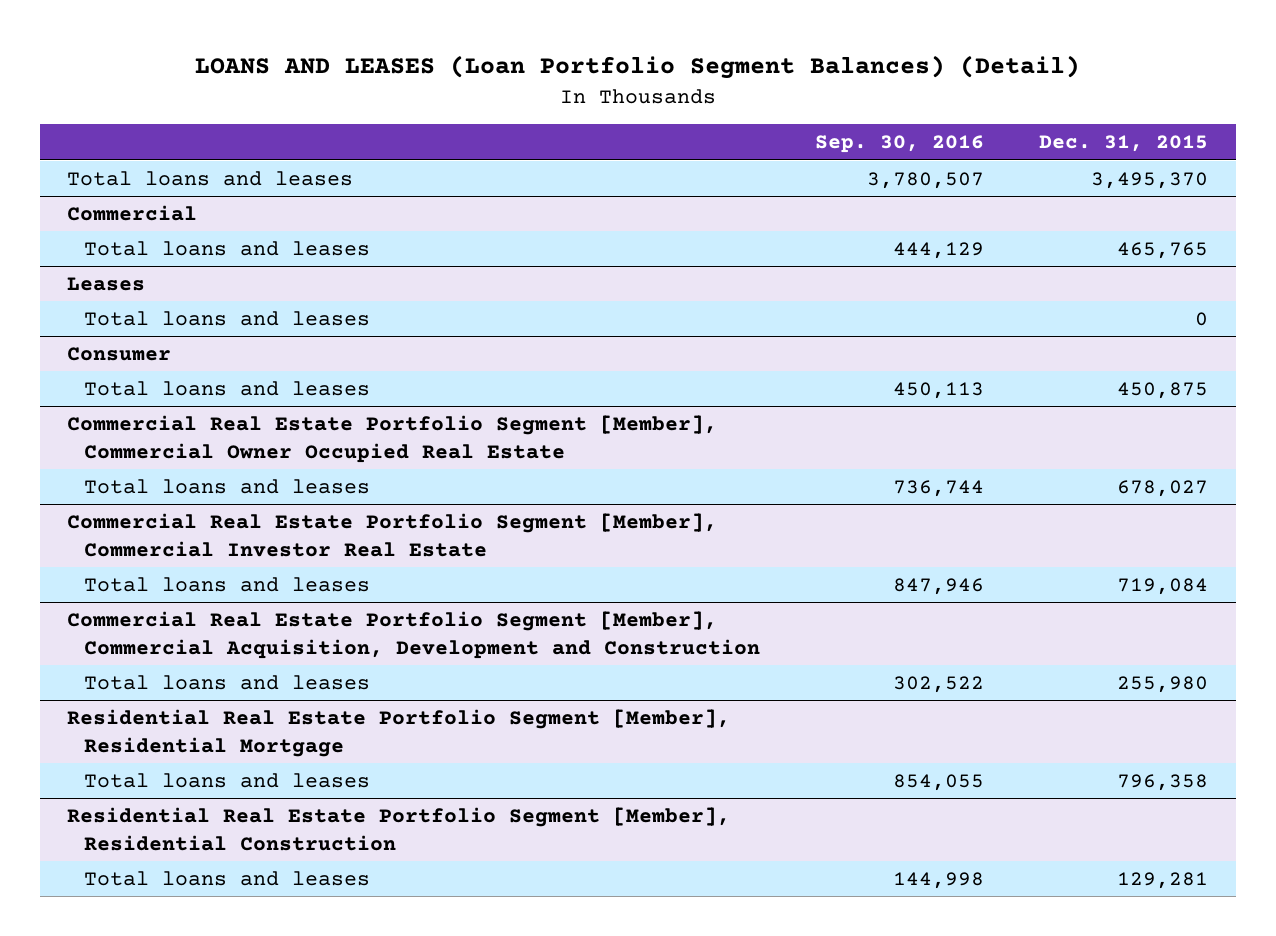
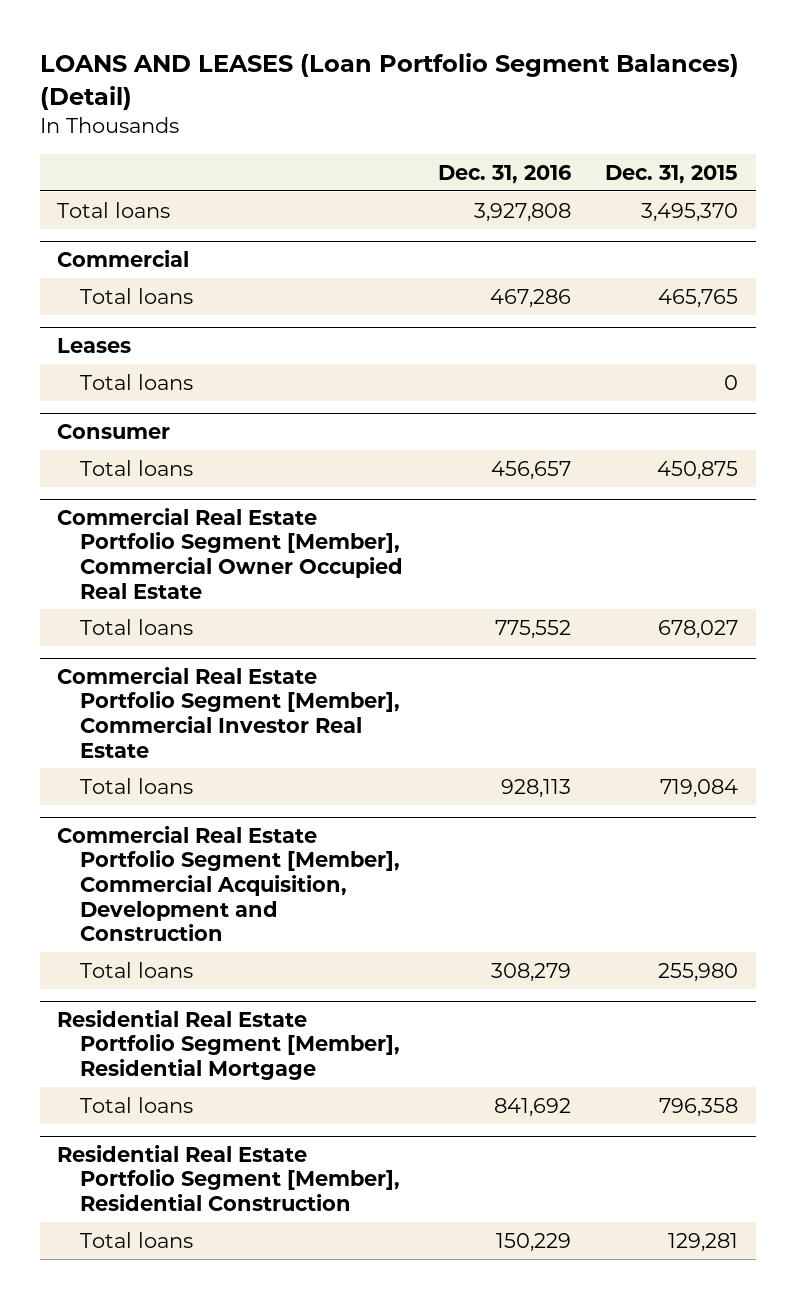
- | Sep. 30, 2016 | Dec. 31, 2015
+ | Dec. 31, 2016 | Dec. 31, 2015
- Total loans and leases | 3,780,507 | 3,495,370
+ Total loans | 3,927,808 | 3,495,370
@ Commercial
- Total loans and leases | 444,129 | 465,765
+ Total loans | 467,286 | 465,765
@ Leases
- Total loans and leases | | 0
+ Total loans | | 0
@ Consumer
- Total loans and leases | 450,113 | 450,875
+ Total loans | 456,657 | 450,875
@ Commercial Real Estate Portfolio Segment [Member], Commercial Owner Occupied Real Estate
- Total loans and leases | 736,744 | 678,027
+ Total loans | 775,552 | 678,027
@ Commercial Real Estate Portfolio Segment [Member], Commercial Investor Real Estate
- Total loans and leases | 847,946 | 719,084
+ Total loans | 928,113 | 719,084
@ Commercial Real Estate Portfolio Segment [Member], Commercial Acquisition, Development and Construction
- Total loans and leases | 302,522 | 255,980
+ Total loans | 308,279 | 255,980
@ Residential Real Estate Portfolio Segment [Member], Residential Mortgage
- Total loans and leases | 854,055 | 796,358
+ Total loans | 841,692 | 796,358
@ Residential Real Estate Portfolio Segment [Member], Residential Construction
- Total loans and leases | 144,998 | 129,281
+ Total loans | 150,229 | 129,281

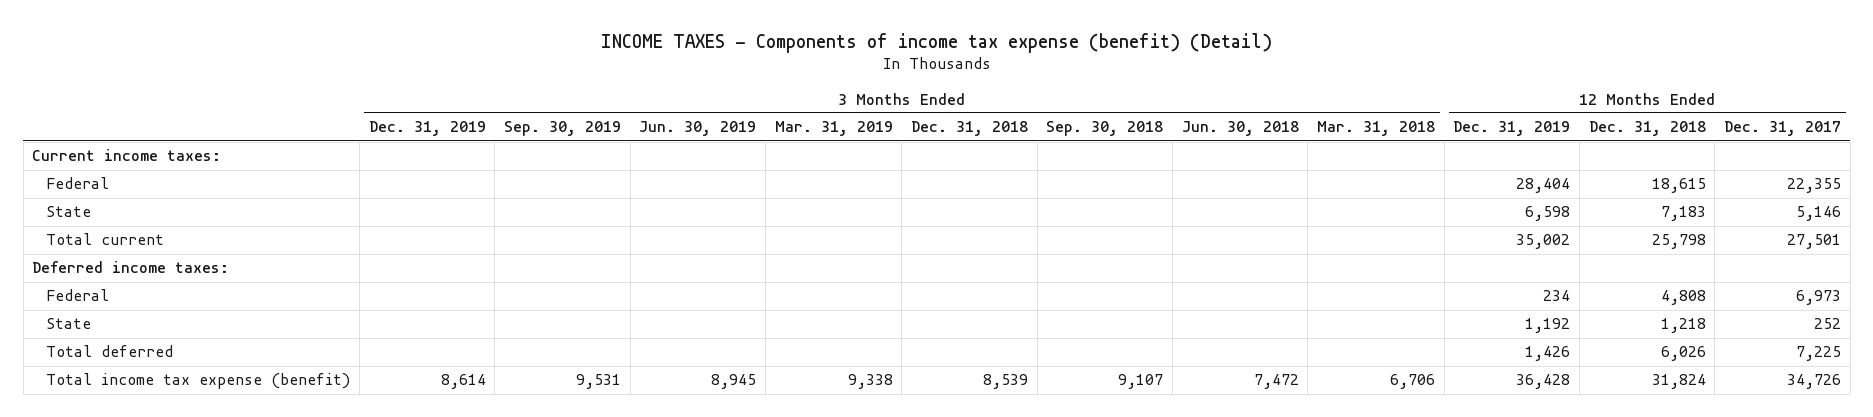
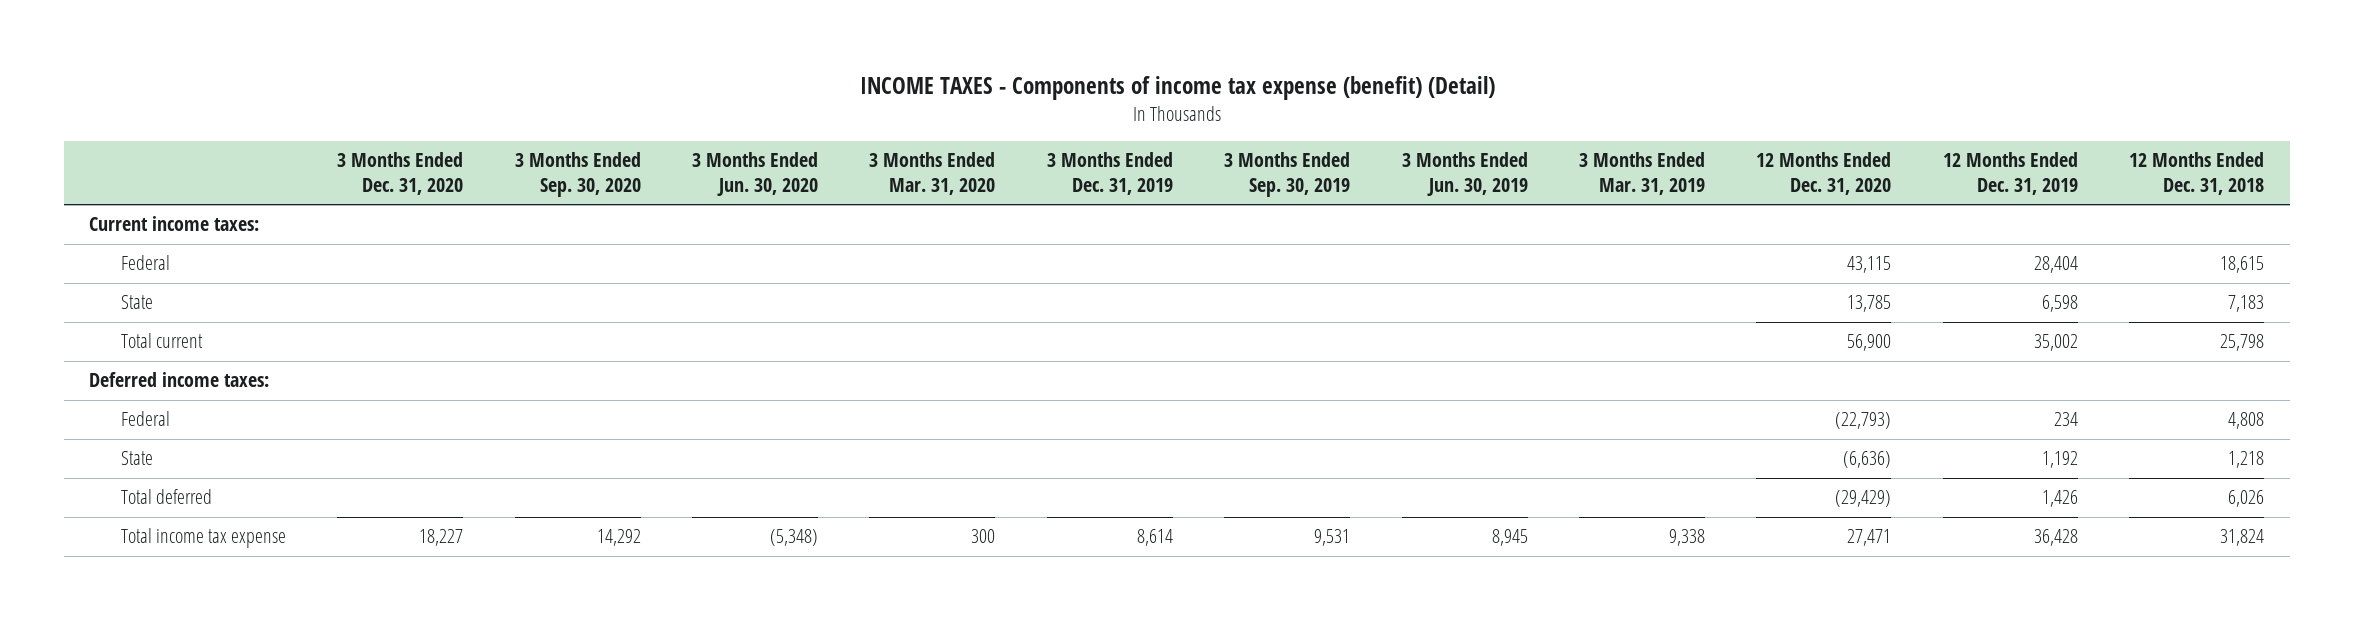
- | 3 Months Ended Dec. 31, 2019 | 3 Months Ended Sep. 30, 2019 | 3 Months Ended Jun. 30, 2019 | 3 Months Ended Mar. 31, 2019 | 3 Months Ended Dec. 31, 2018 | 3 Months Ended Sep. 30, 2018 | 3 Months Ended Jun. 30, 2018 | 3 Months Ended Mar. 31, 2018 | 12 Months Ended Dec. 31, 2019 | 12 Months Ended Dec. 31, 2018 | 12 Months Ended Dec. 31, 2017
+ | 3 Months Ended Dec. 31, 2020 | 3 Months Ended Sep. 30, 2020 | 3 Months Ended Jun. 30, 2020 | 3 Months Ended Mar. 31, 2020 | 3 Months Ended Dec. 31, 2019 | 3 Months Ended Sep. 30, 2019 | 3 Months Ended Jun. 30, 2019 | 3 Months Ended Mar. 31, 2019 | 12 Months Ended Dec. 31, 2020 | 12 Months Ended Dec. 31, 2019 | 12 Months Ended Dec. 31, 2018
- Total income tax expense (benefit) | 8,614 | 9,531 | 8,945 | 9,338 | 8,539 | 9,107 | 7,472 | 6,706 | 36,428 | 31,824 | 34,726
+ Total income tax expense | 18,227 | 14,292 | (5,348) | 300 | 8,614 | 9,531 | 8,945 | 9,338 | 27,471 | 36,428 | 31,824

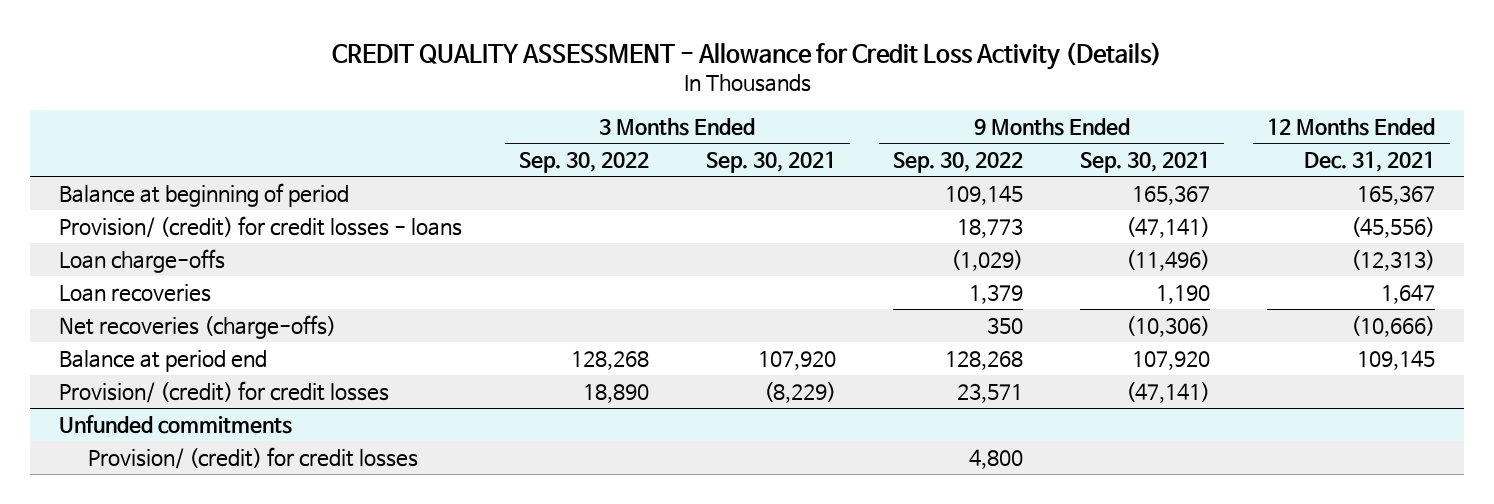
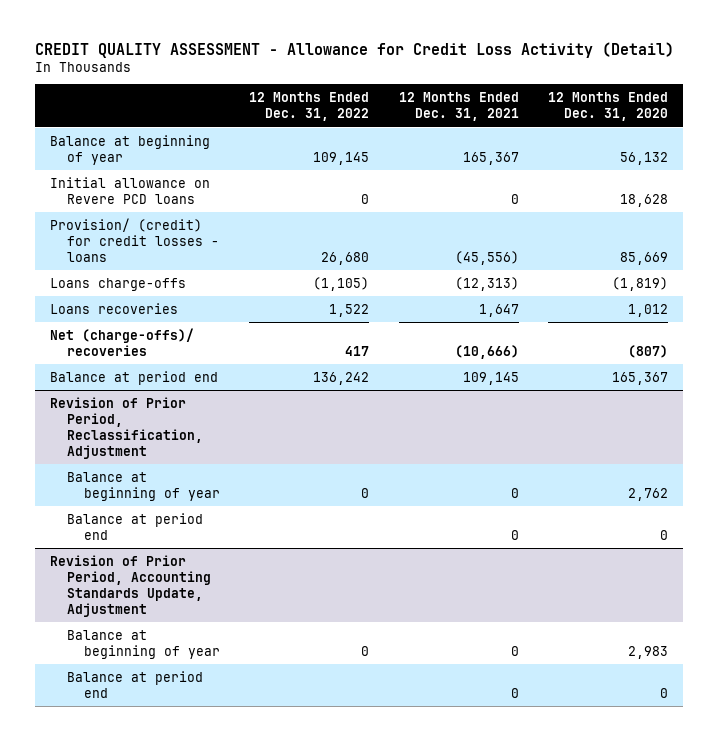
- CREDIT QUALITY ASSESSMENT - Allowance for Credit Loss Activity (Details)
+ CREDIT QUALITY ASSESSMENT - Allowance for Credit Loss Activity (Detail)
- | 3 Months Ended Sep. 30, 2022 | 3 Months Ended Sep. 30, 2021 | 9 Months Ended Sep. 30, 2022 | 9 Months Ended Sep. 30, 2021 | 12 Months Ended Dec. 31, 2021
+ | 12 Months Ended Dec. 31, 2022 | 12 Months Ended Dec. 31, 2021 | 12 Months Ended Dec. 31, 2020
- Balance at beginning of period | | | 109,145 | 165,367 | 165,367
+ Balance at beginning of year | 109,145 | 165,367 | 56,132
+ Initial allowance on Revere PCD loans | 0 | 0 | 18,628
- Loan charge-offs | | | (1,029) | (11,496) | (12,313)
- Loan recoveries | | | 1,379 | 1,190 | 1,647
- Net recoveries (charge-offs) | | | 350 | (10,306) | (10,666)
+ Loans charge-offs | (1,105) | (12,313) | (1,819)
+ Loans recoveries | 1,522 | 1,647 | 1,012
+ Net (charge-offs)/ recoveries | 417 | (10,666) | (807)
- Provision/ (credit) for credit losses | 18,890 | (8,229) | 23,571 | (47,141) |
- Unfunded commitments
- Provision/ (credit) for credit losses | | | 4,800 | |
+ Revision of Prior Period, Reclassification, Adjustment
+ Balance at beginning of year | 0 | 0 | 2,762
+ Balance at period end | | 0 | 0
+ Revision of Prior Period, Accounting Standards Update, Adjustment
+ Balance at beginning of year | 0 | 0 | 2,983
+ Balance at period end | | 0 | 0

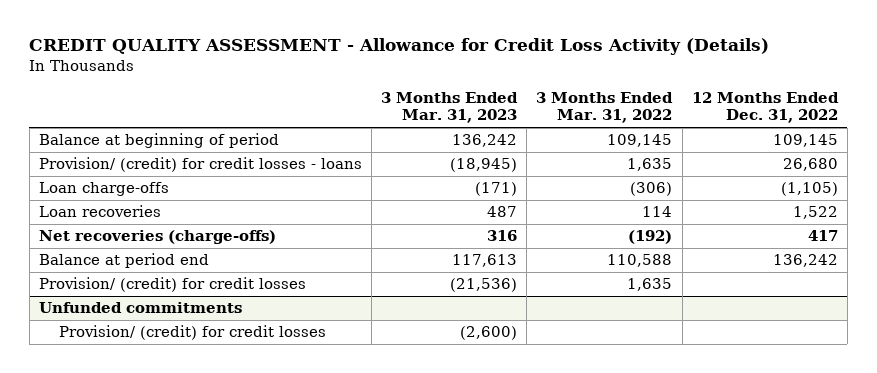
- CREDIT QUALITY ASSESSMENT - Allowance for Credit Loss Activity (Detail)
+ CREDIT QUALITY ASSESSMENT - Allowance for Credit Loss Activity (Details)
- | 12 Months Ended Dec. 31, 2022 | 12 Months Ended Dec. 31, 2021 | 12 Months Ended Dec. 31, 2020
+ | 3 Months Ended Mar. 31, 2023 | 3 Months Ended Mar. 31, 2022 | 12 Months Ended Dec. 31, 2022
- Balance at beginning of year | 109,145 | 165,367 | 56,132
- Initial allowance on Revere PCD loans | 0 | 0 | 18,628
+ Balance at beginning of period | 136,242 | 109,145 | 109,145
- Loans charge-offs | (1,105) | (12,313) | (1,819)
- Loans recoveries | 1,522 | 1,647 | 1,012
- Net (charge-offs)/ recoveries | 417 | (10,666) | (807)
+ Loan charge-offs | (171) | (306) | (1,105)
+ Loan recoveries | 487 | 114 | 1,522
+ Net recoveries (charge-offs) | 316 | (192) | 417
- Revision of Prior Period, Reclassification, Adjustment
- Balance at beginning of year | 0 | 0 | 2,762
- Balance at period end | | 0 | 0
- Revision of Prior Period, Accounting Standards Update, Adjustment
- Balance at beginning of year | 0 | 0 | 2,983
- Balance at period end | | 0 | 0
+ Provision/ (credit) for credit losses | (21,536) | 1,635 |
+ Unfunded commitments
+ Provision/ (credit) for credit losses | (2,600) | |

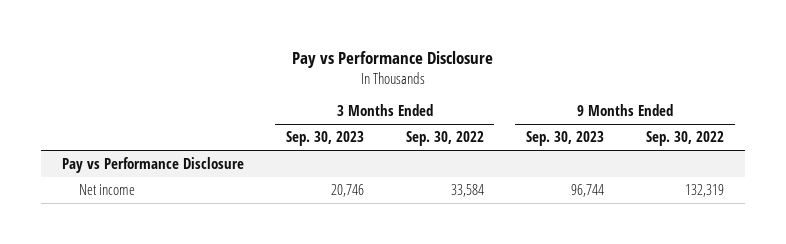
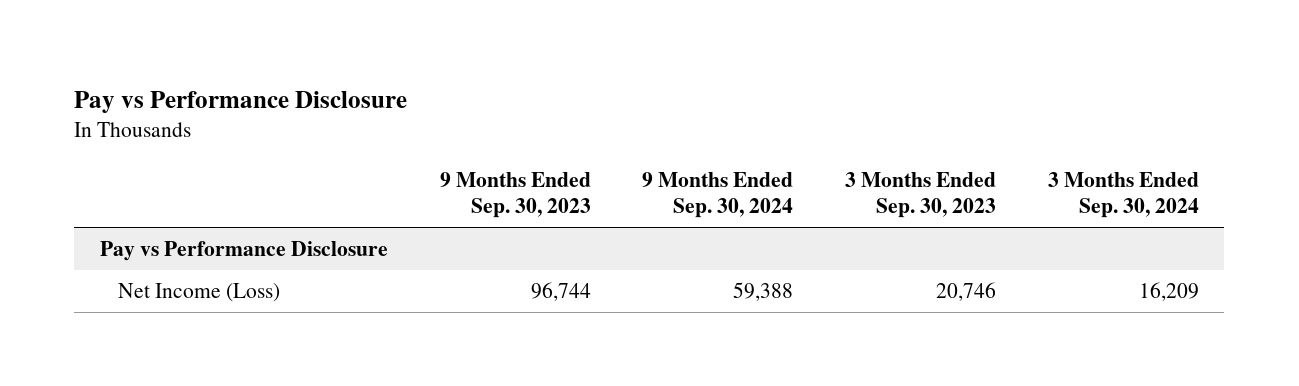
- | 3 Months Ended Sep. 30, 2023 | 3 Months Ended Sep. 30, 2022 | 9 Months Ended Sep. 30, 2023 | 9 Months Ended Sep. 30, 2022
+ | 9 Months Ended Sep. 30, 2023 | 9 Months Ended Sep. 30, 2024 | 3 Months Ended Sep. 30, 2023 | 3 Months Ended Sep. 30, 2024
- Net income | 20,746 | 33,584 | 96,744 | 132,319
+ Net Income (Loss) | 96,744 | 59,388 | 20,746 | 16,209

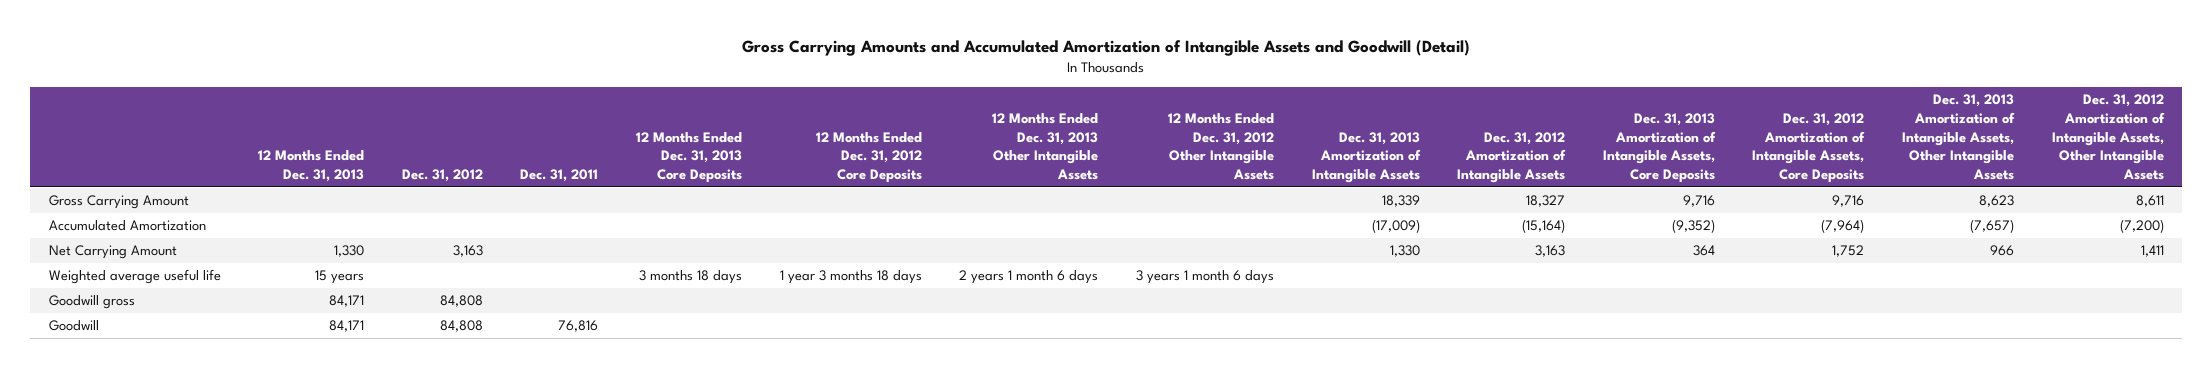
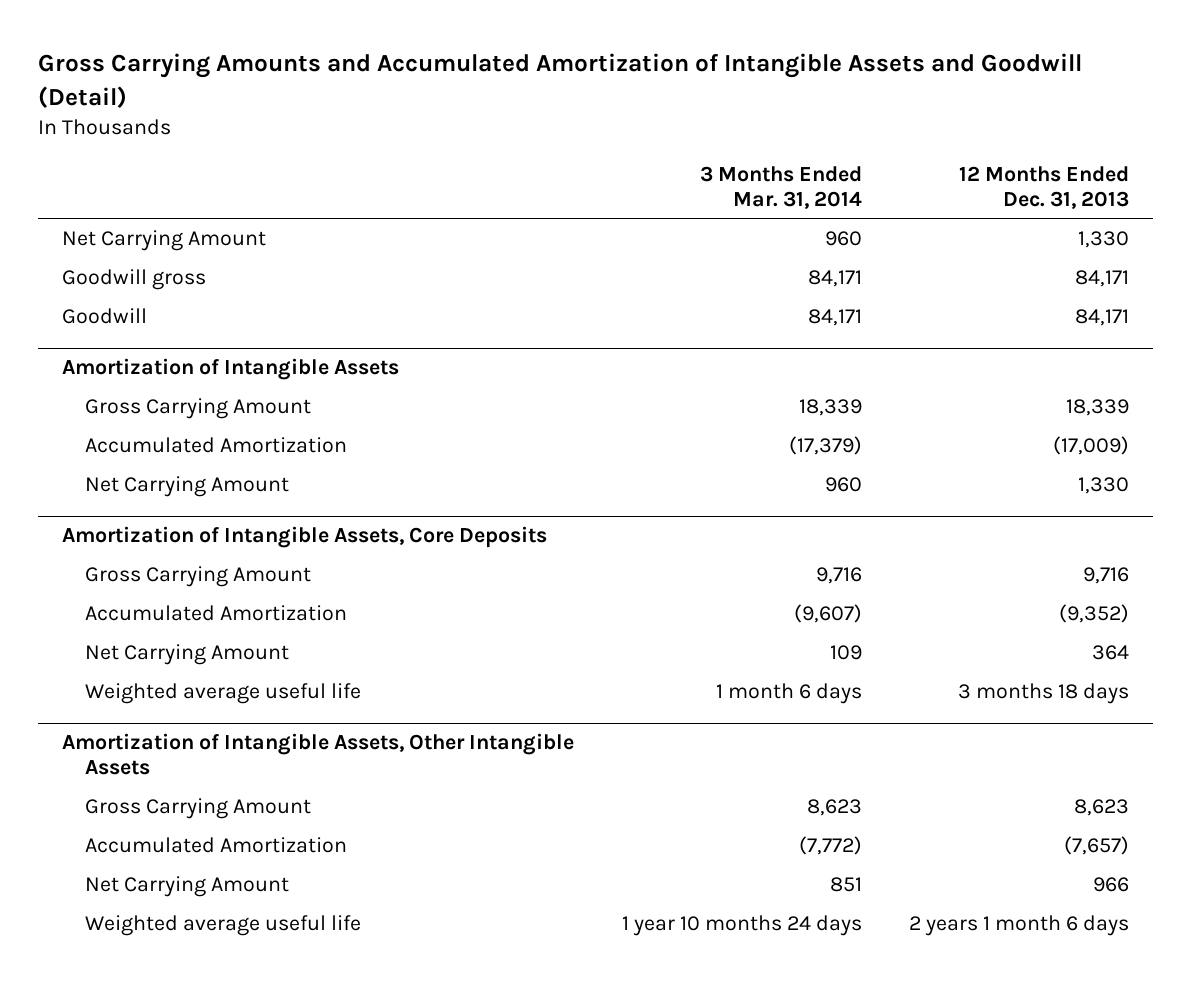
- | 12 Months Ended Dec. 31, 2013 | Dec. 31, 2012 | Dec. 31, 2011 | 12 Months Ended Dec. 31, 2013 Core Deposits | 12 Months Ended Dec. 31, 2012 Core Deposits | 12 Months Ended Dec. 31, 2013 Other Intangible Assets | 12 Months Ended Dec. 31, 2012 Other Intangible Assets | Dec. 31, 2013 Amortization of Intangible Assets | Dec. 31, 2012 Amortization of Intangible Assets | Dec. 31, 2013 Amortization of Intangible Assets, Core Deposits | Dec. 31, 2012 Amortization of Intangible Assets, Core Deposits | Dec. 31, 2013 Amortization of Intangible Assets, Other Intangible Assets | Dec. 31, 2012 Amortization of Intangible Assets, Other Intangible Assets
+ | 3 Months Ended Mar. 31, 2014 | 12 Months Ended Dec. 31, 2013
- Gross Carrying Amount | | | | | | | | 18,339 | 18,327 | 9,716 | 9,716 | 8,623 | 8,611
- Accumulated Amortization | | | | | | | | (17,009) | (15,164) | (9,352) | (7,964) | (7,657) | (7,200)
- Weighted average useful life | 15 years | | | 3 months 18 days | 1 year 3 months 18 days | 2 years 1 month 6 days | 3 years 1 month 6 days | | | | | |
+ Amortization of Intangible Assets
+ Gross Carrying Amount | 18,339 | 18,339
+ Accumulated Amortization | (17,379) | (17,009)
+ Net Carrying Amount | 960 | 1,330
+ Amortization of Intangible Assets, Core Deposits
+ Gross Carrying Amount | 9,716 | 9,716
+ Accumulated Amortization | (9,607) | (9,352)
+ Net Carrying Amount | 109 | 364
+ Weighted average useful life | 1 month 6 days | 3 months 18 days
+ Amortization of Intangible Assets, Other Intangible Assets
+ Gross Carrying Amount | 8,623 | 8,623
+ Accumulated Amortization | (7,772) | (7,657)
+ Net Carrying Amount | 851 | 966
+ Weighted average useful life | 1 year 10 months 24 days | 2 years 1 month 6 days

